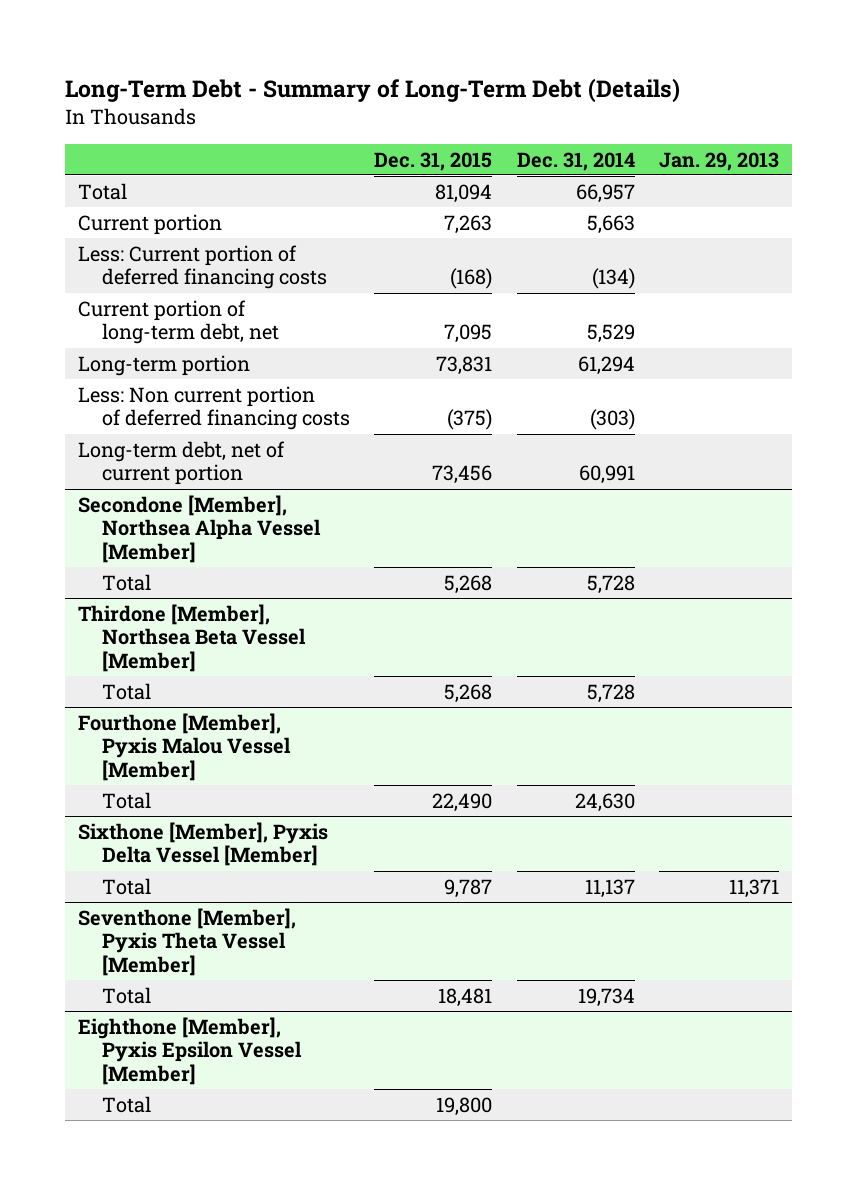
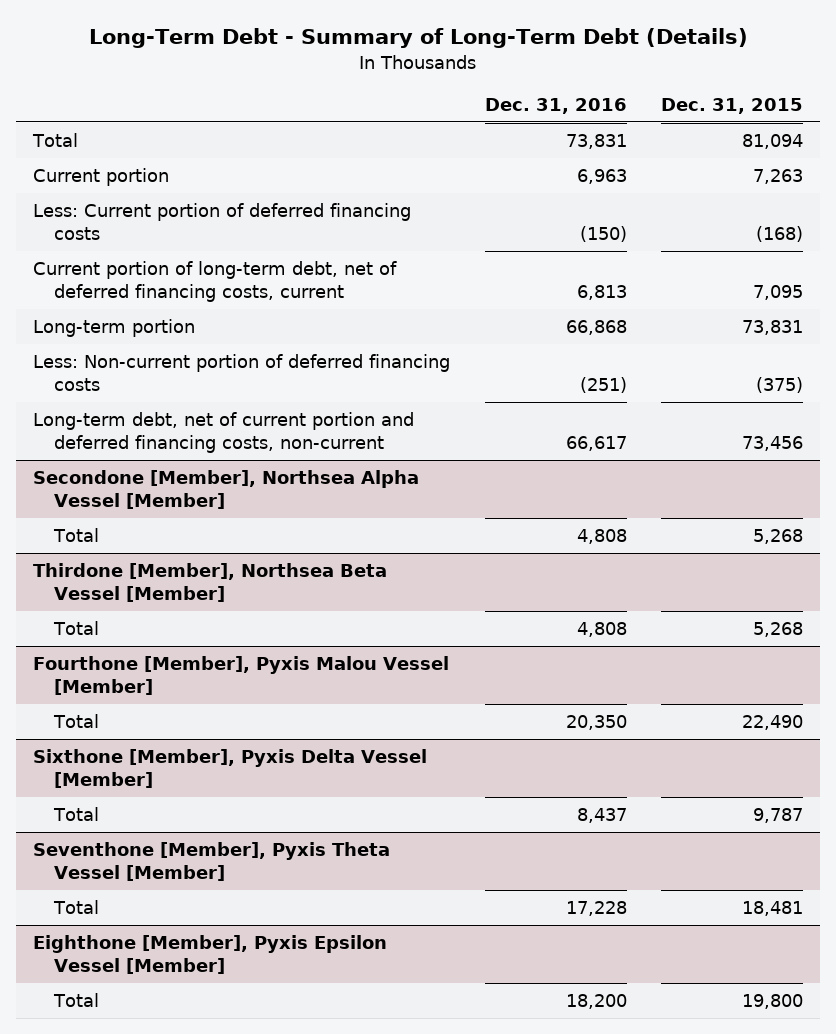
- | Dec. 31, 2015 | Dec. 31, 2014 | Jan. 29, 2013
+ | Dec. 31, 2016 | Dec. 31, 2015
- Current portion of long-term debt, net | 7,095 | 5,529 |
+ Current portion of long-term debt, net of deferred financing costs, current | 6,813 | 7,095
- Less: Non current portion of deferred financing costs | (375) | (303) |
- Long-term debt, net of current portion | 73,456 | 60,991 |
+ Less: Non-current portion of deferred financing costs | (251) | (375)
+ Long-term debt, net of current portion and deferred financing costs, non-current | 66,617 | 73,456

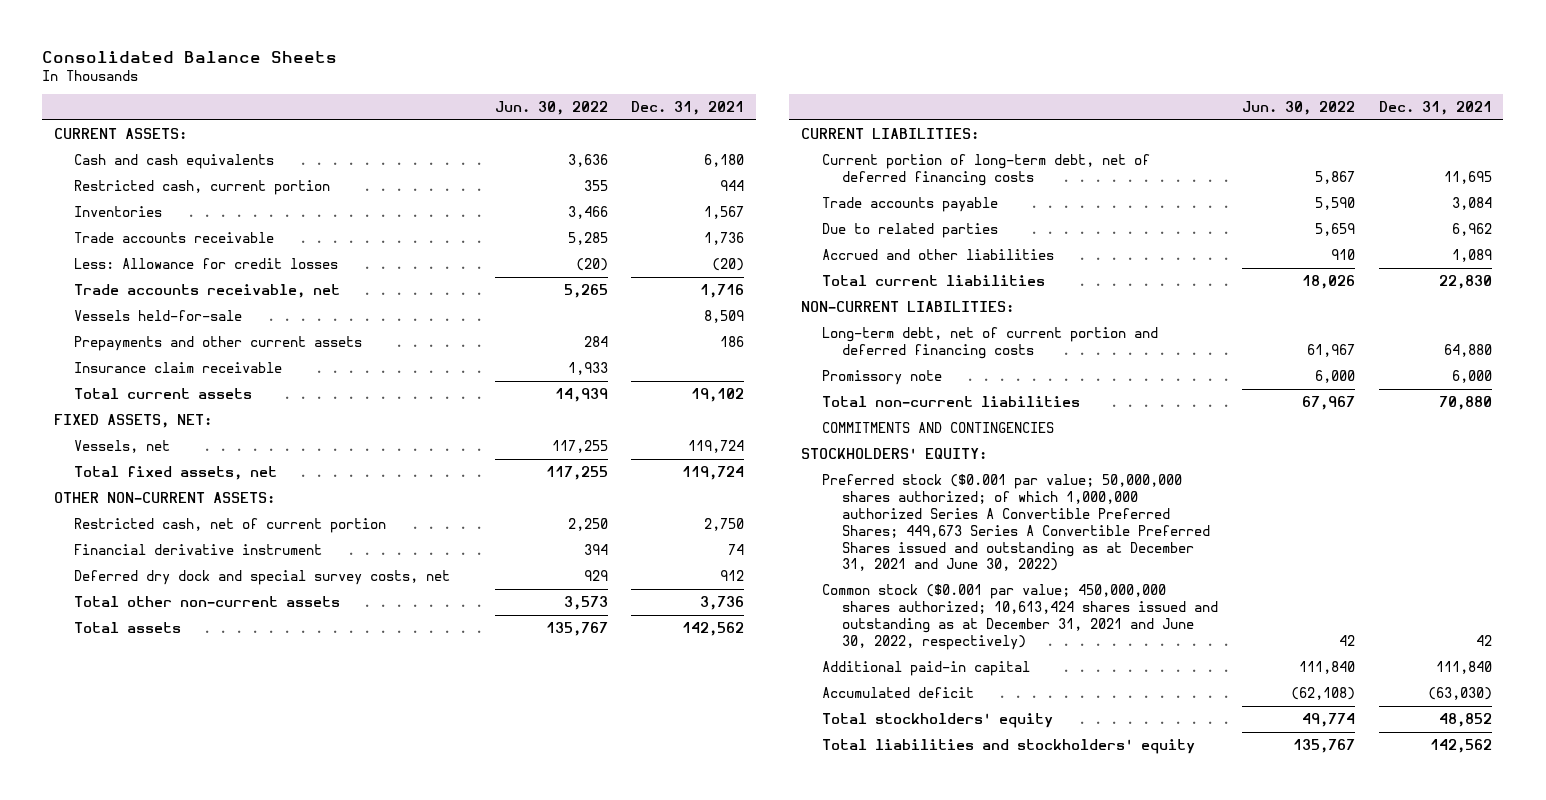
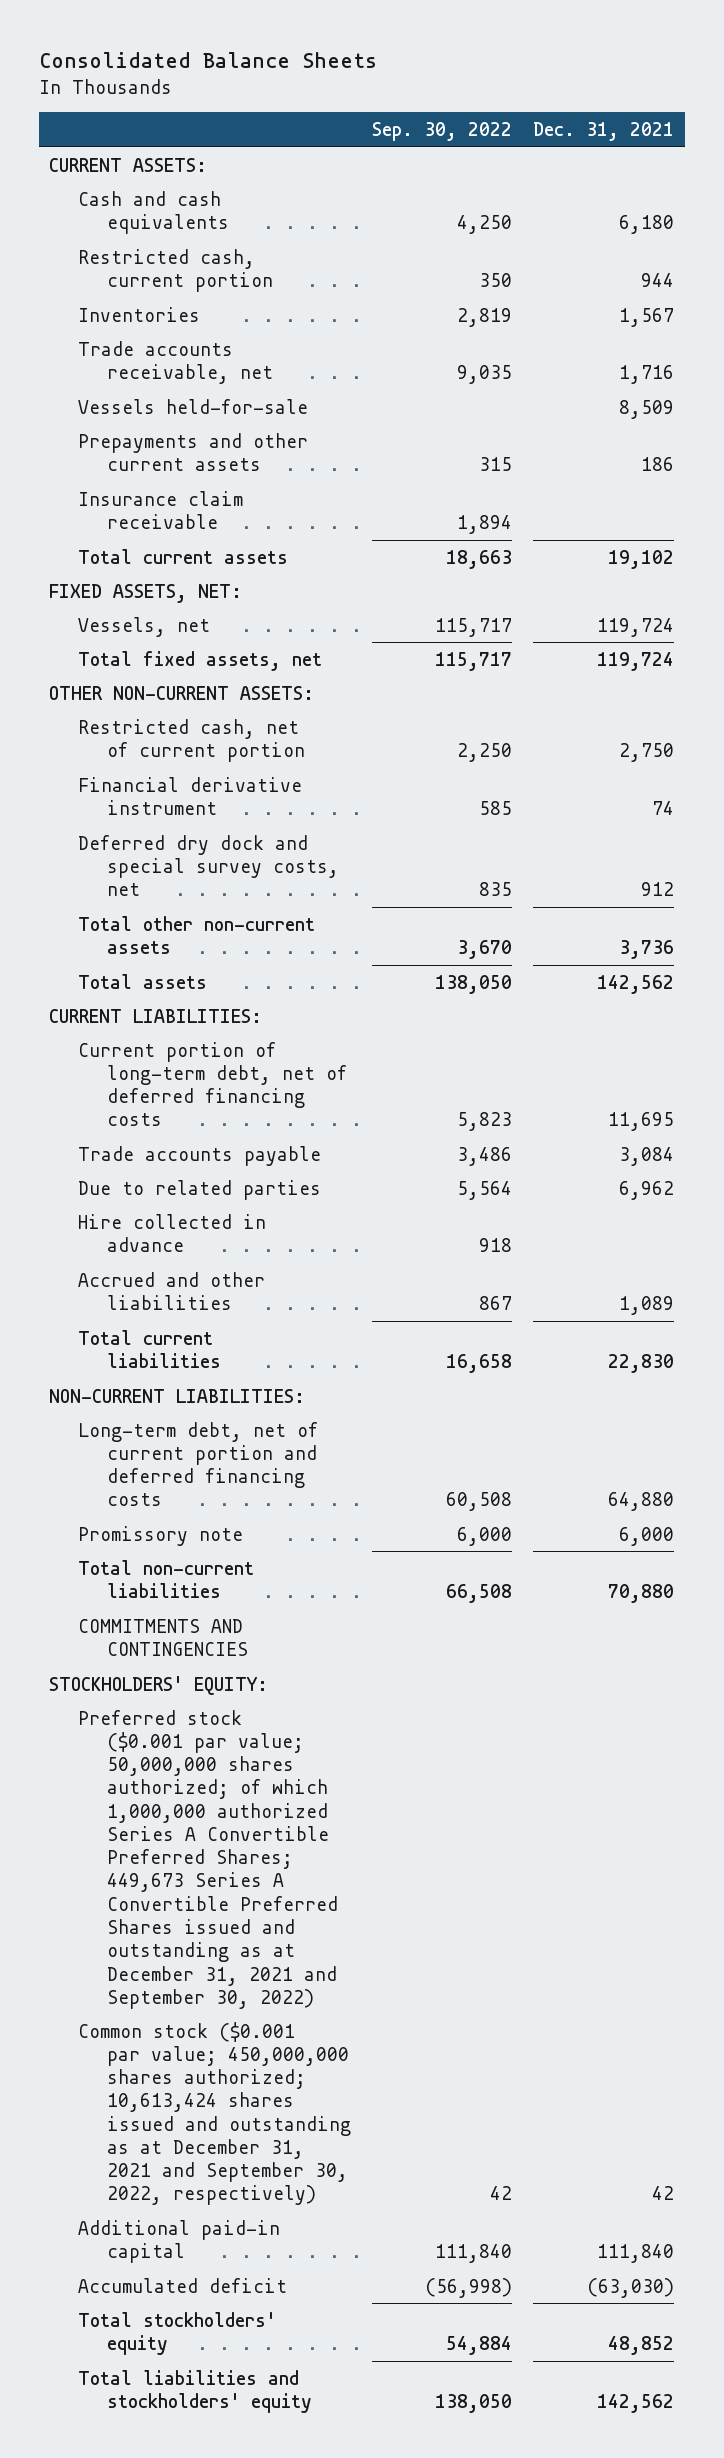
- | Jun. 30, 2022 | Dec. 31, 2021
+ | Sep. 30, 2022 | Dec. 31, 2021
- Trade accounts receivable | 5,285 | 1,736
- Less: Allowance for credit losses | (20) | (20)
+ Hire collected in advance | 918 |
- Preferred stock ($0.001 par value; 50,000,000 shares authorized; of which 1,000,000 authorized Series A Convertible Preferred Shares; 449,673 Series A Convertible Preferred Shares issued and outstanding as at December 31, 2021 and June 30, 2022)
- Common stock ($0.001 par value; 450,000,000 shares authorized; 10,613,424 shares issued and outstanding as at December 31, 2021 and June 30, 2022, respectively) | 42 | 42
+ Preferred stock ($0.001 par value; 50,000,000 shares authorized; of which 1,000,000 authorized Series A Convertible Preferred Shares; 449,673 Series A Convertible Preferred Shares issued and outstanding as at December 31, 2021 and September 30, 2022)
+ Common stock ($0.001 par value; 450,000,000 shares authorized; 10,613,424 shares issued and outstanding as at December 31, 2021 and September 30, 2022, respectively) | 42 | 42

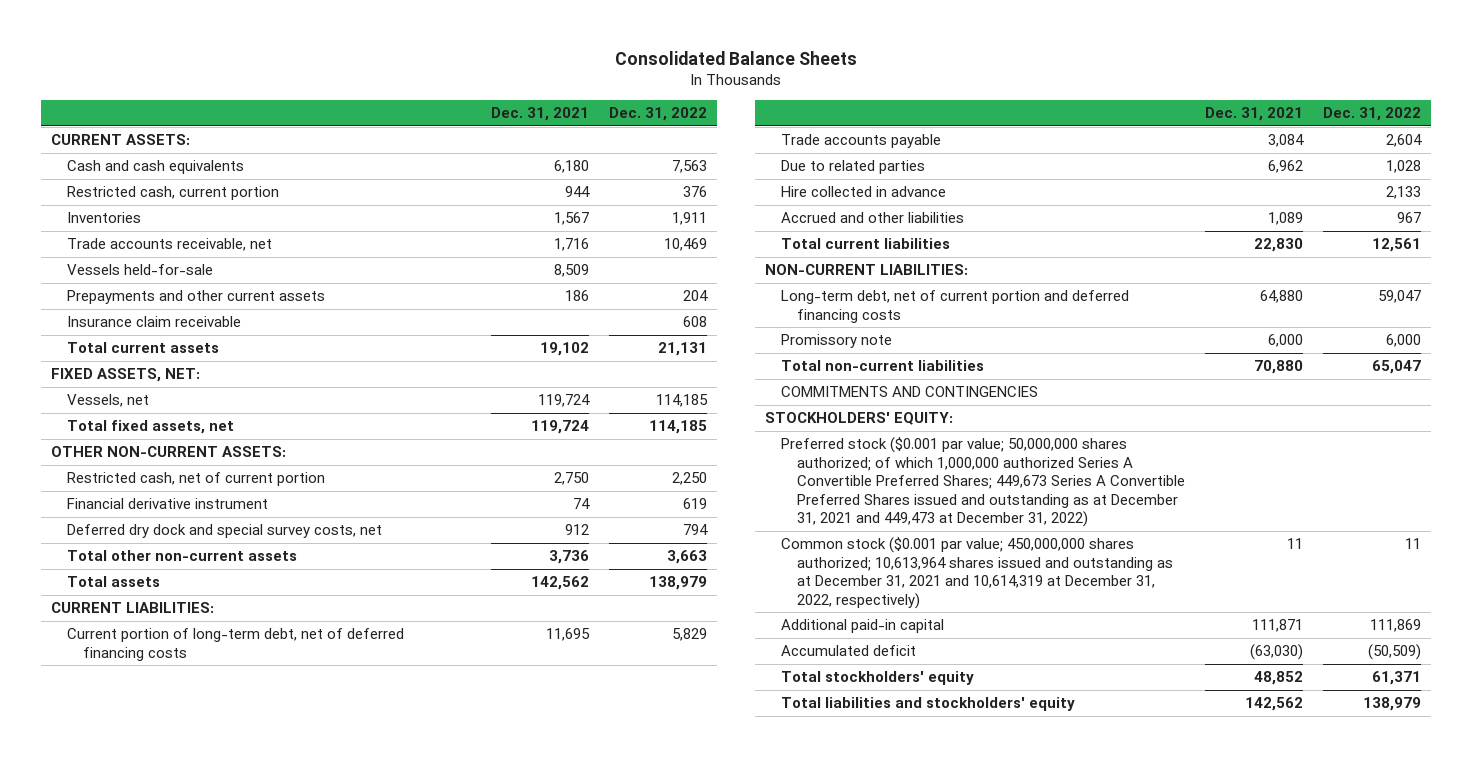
- | Sep. 30, 2022 | Dec. 31, 2021
+ | Dec. 31, 2021 | Dec. 31, 2022
- Preferred stock ($0.001 par value; 50,000,000 shares authorized; of which 1,000,000 authorized Series A Convertible Preferred Shares; 449,673 Series A Convertible Preferred Shares issued and outstanding as at December 31, 2021 and September 30, 2022)
- Common stock ($0.001 par value; 450,000,000 shares authorized; 10,613,424 shares issued and outstanding as at December 31, 2021 and September 30, 2022, respectively) | 42 | 42
- Additional paid-in capital | 111,840 | 111,840
+ Preferred stock ($0.001 par value; 50,000,000 shares authorized; of which 1,000,000 authorized Series A Convertible Preferred Shares; 449,673 Series A Convertible Preferred Shares issued and outstanding as at December 31, 2021 and 449,473 at December 31, 2022)
+ Common stock ($0.001 par value; 450,000,000 shares authorized; 10,613,964 shares issued and outstanding as at December 31, 2021 and 10,614,319 at December 31, 2022, respectively) | 11 | 11
+ Additional paid-in capital | 111,871 | 111,869

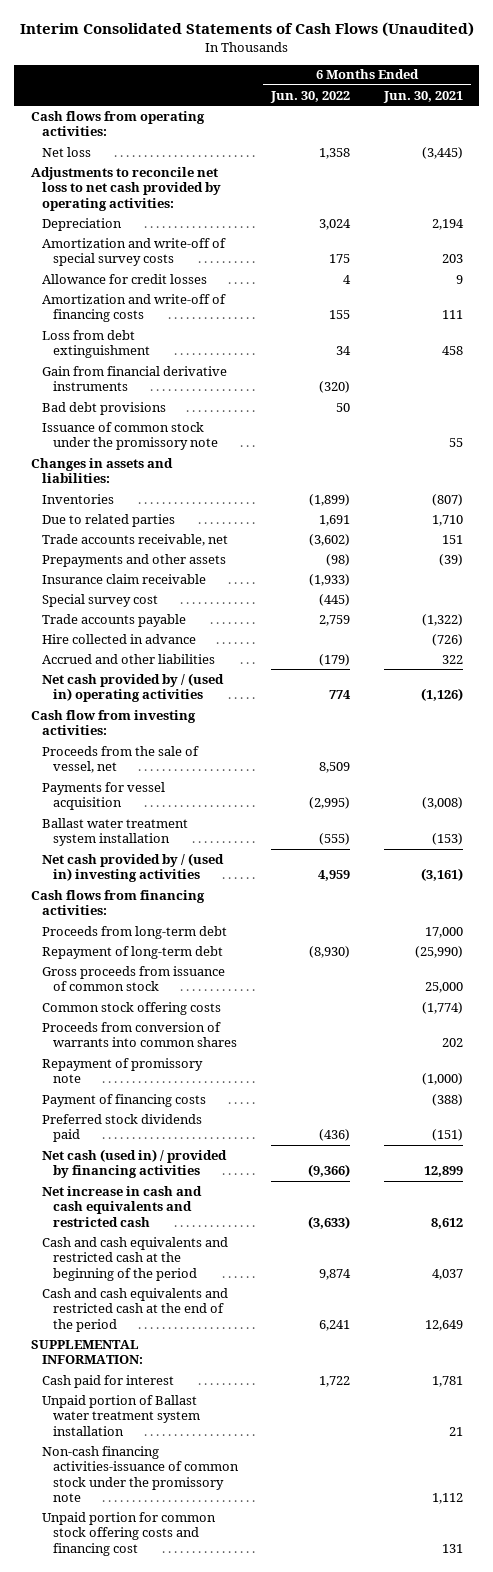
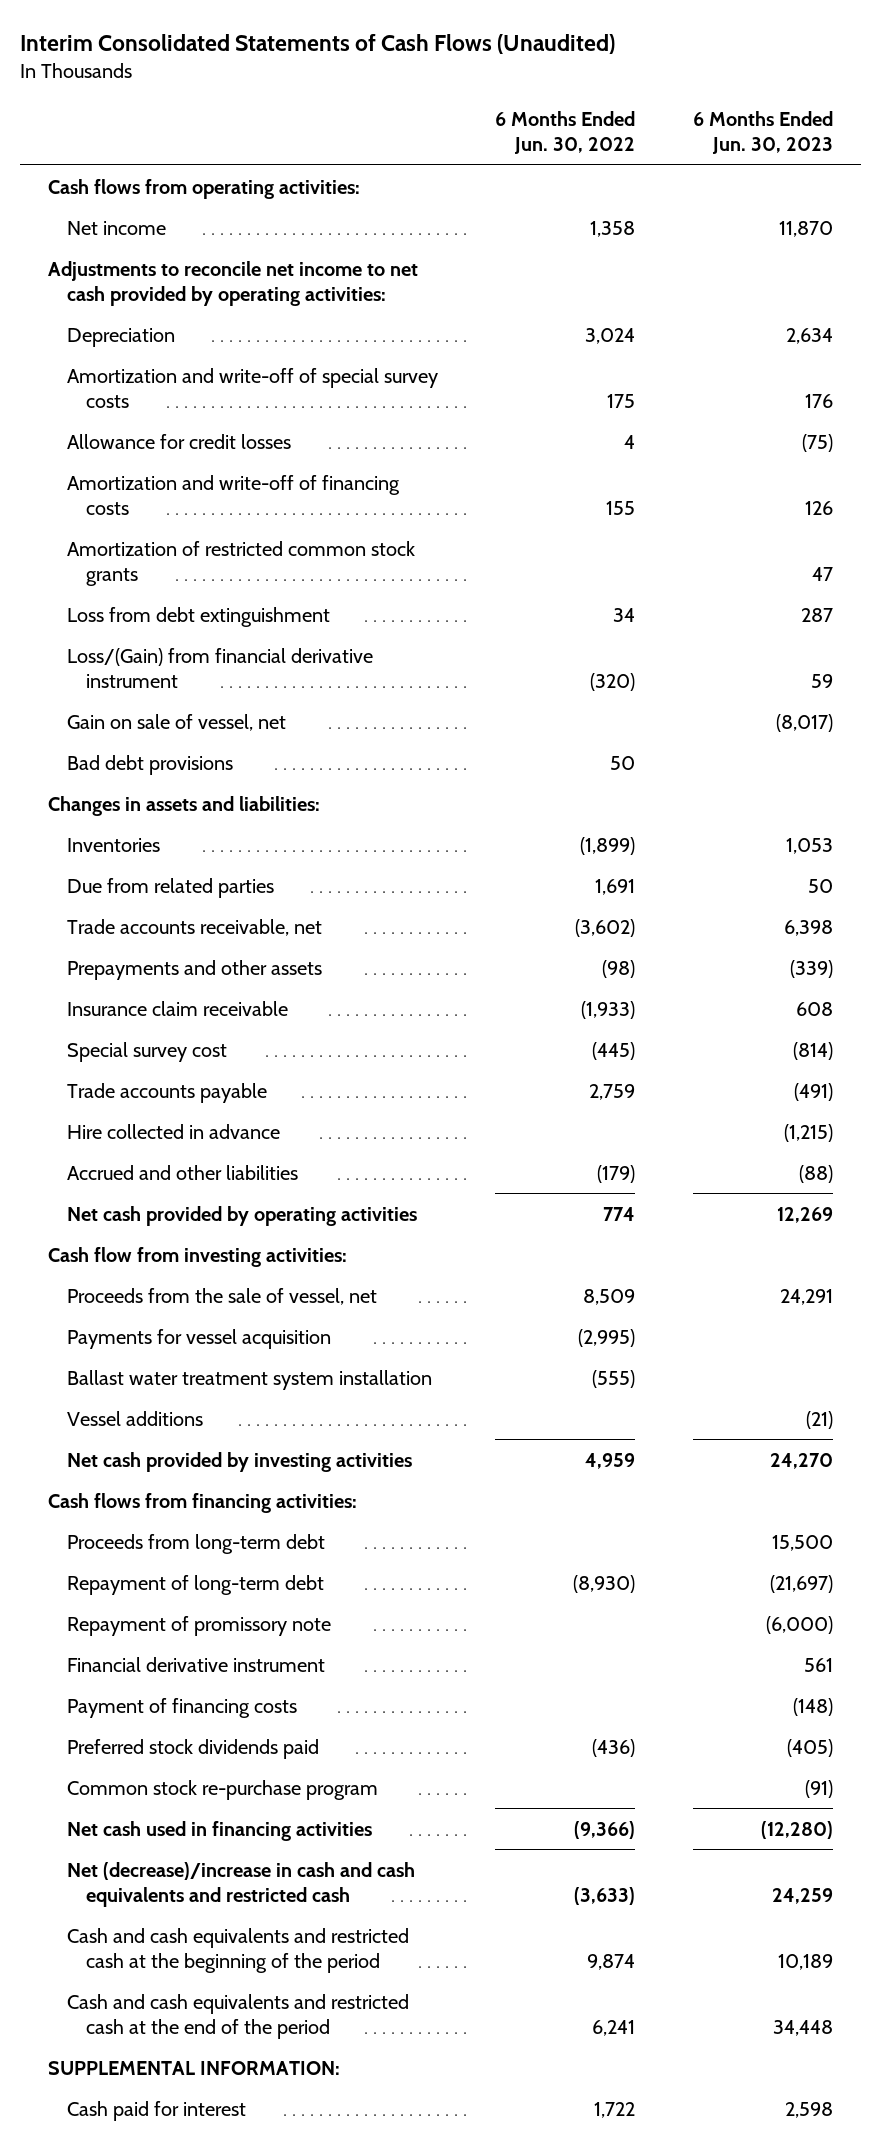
- | 6 Months Ended Jun. 30, 2022 | 6 Months Ended Jun. 30, 2021
+ | 6 Months Ended Jun. 30, 2022 | 6 Months Ended Jun. 30, 2023
- Net loss | 1,358 | (3,445)
- Adjustments to reconcile net loss to net cash provided by operating activities:
+ Net income | 1,358 | 11,870
+ Adjustments to reconcile net income to net cash provided by operating activities:
+ Amortization of restricted common stock grants | | 47
- Gain from financial derivative instruments | (320) |
+ Loss/(Gain) from financial derivative instrument | (320) | 59
+ Gain on sale of vessel, net | | (8,017)
- Issuance of common stock under the promissory note | | 55
- Due to related parties | 1,691 | 1,710
+ Due from related parties | 1,691 | 50
- Net cash provided by / (used in) operating activities | 774 | (1,126)
+ Net cash provided by operating activities | 774 | 12,269
- Net cash provided by / (used in) investing activities | 4,959 | (3,161)
+ Vessel additions | | (21)
+ Net cash provided by investing activities | 4,959 | 24,270
- Gross proceeds from issuance of common stock | | 25,000
- Common stock offering costs | | (1,774)
- Proceeds from conversion of warrants into common shares | | 202
+ Financial derivative instrument | | 561
- Net cash (used in) / provided by financing activities | (9,366) | 12,899
- Net increase in cash and cash equivalents and restricted cash | (3,633) | 8,612
+ Common stock re-purchase program | | (91)
+ Net cash used in financing activities | (9,366) | (12,280)
+ Net (decrease)/increase in cash and cash equivalents and restricted cash | (3,633) | 24,259
- Unpaid portion of Ballast water treatment system installation | | 21
- Non-cash financing activities-issuance of common stock under the promissory note | | 1,112
- Unpaid portion for common stock offering costs and financing cost | | 131

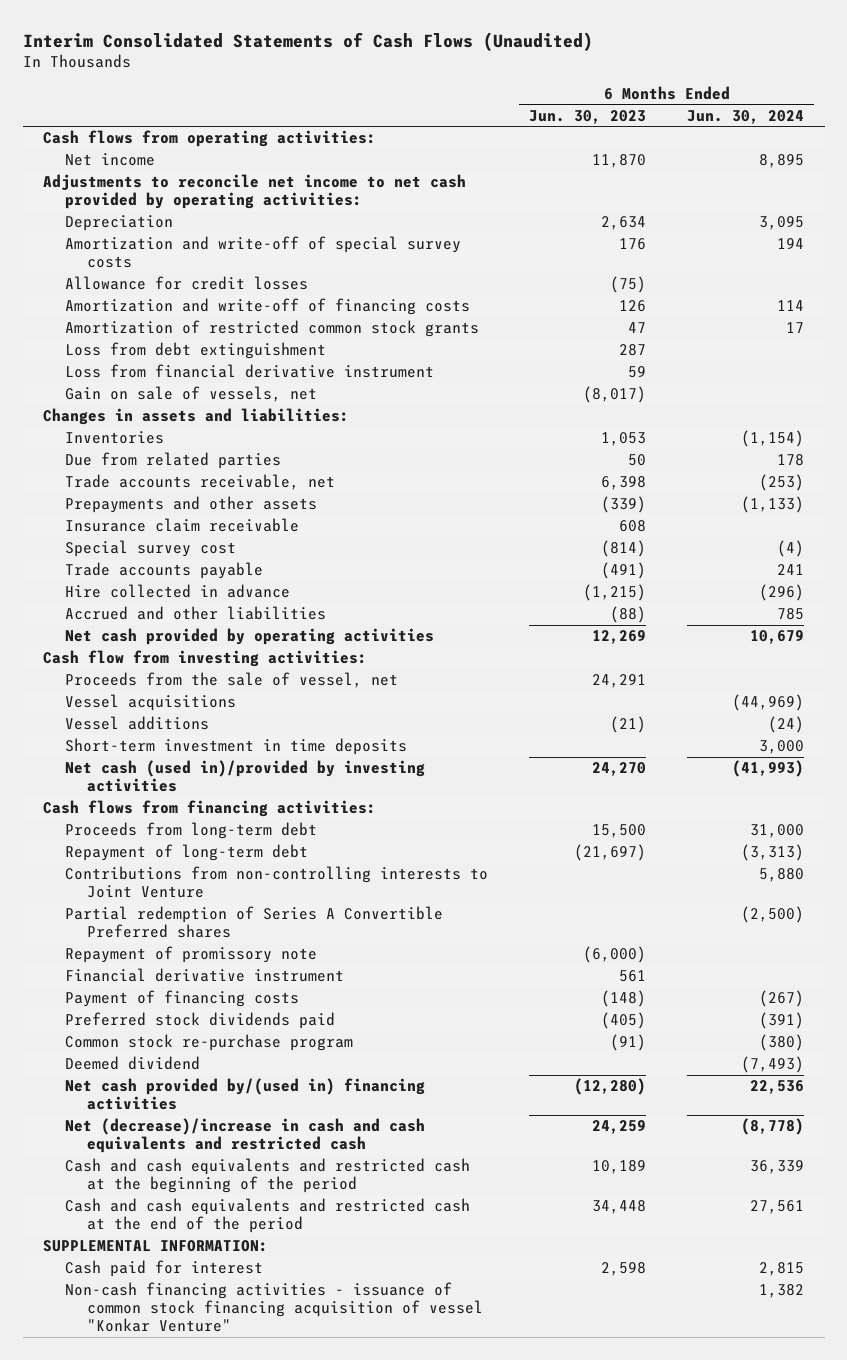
- | 6 Months Ended Jun. 30, 2022 | 6 Months Ended Jun. 30, 2023
+ | 6 Months Ended Jun. 30, 2023 | 6 Months Ended Jun. 30, 2024
- Loss/(Gain) from financial derivative instrument | (320) | 59
- Gain on sale of vessel, net | | (8,017)
- Bad debt provisions | 50 |
+ Loss from financial derivative instrument | 59 |
+ Gain on sale of vessels, net | (8,017) |
- Payments for vessel acquisition | (2,995) |
- Ballast water treatment system installation | (555) |
+ Vessel acquisitions | | (44,969)
- Net cash provided by investing activities | 4,959 | 24,270
+ Short-term investment in time deposits | | 3,000
+ Net cash (used in)/provided by investing activities | 24,270 | (41,993)
+ Contributions from non-controlling interests to Joint Venture | | 5,880
+ Partial redemption of Series A Convertible Preferred shares | | (2,500)
- Net cash used in financing activities | (9,366) | (12,280)
+ Deemed dividend | | (7,493)
+ Net cash provided by/(used in) financing activities | (12,280) | 22,536
+ Non-cash financing activities - issuance of common stock financing acquisition of vessel "Konkar Venture" | | 1,382

